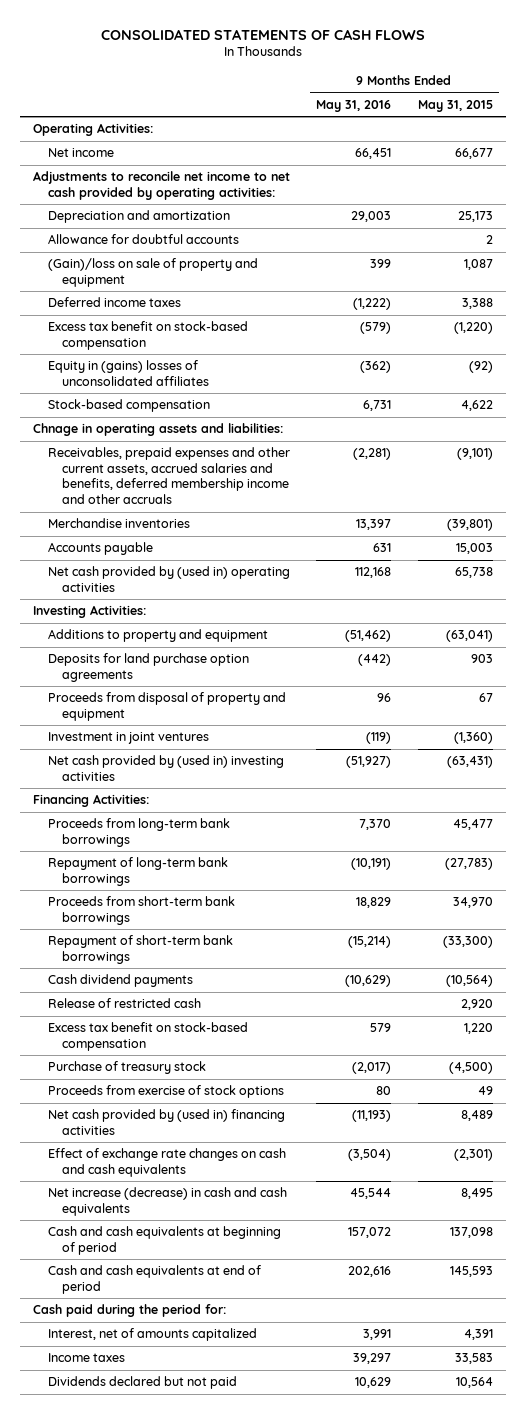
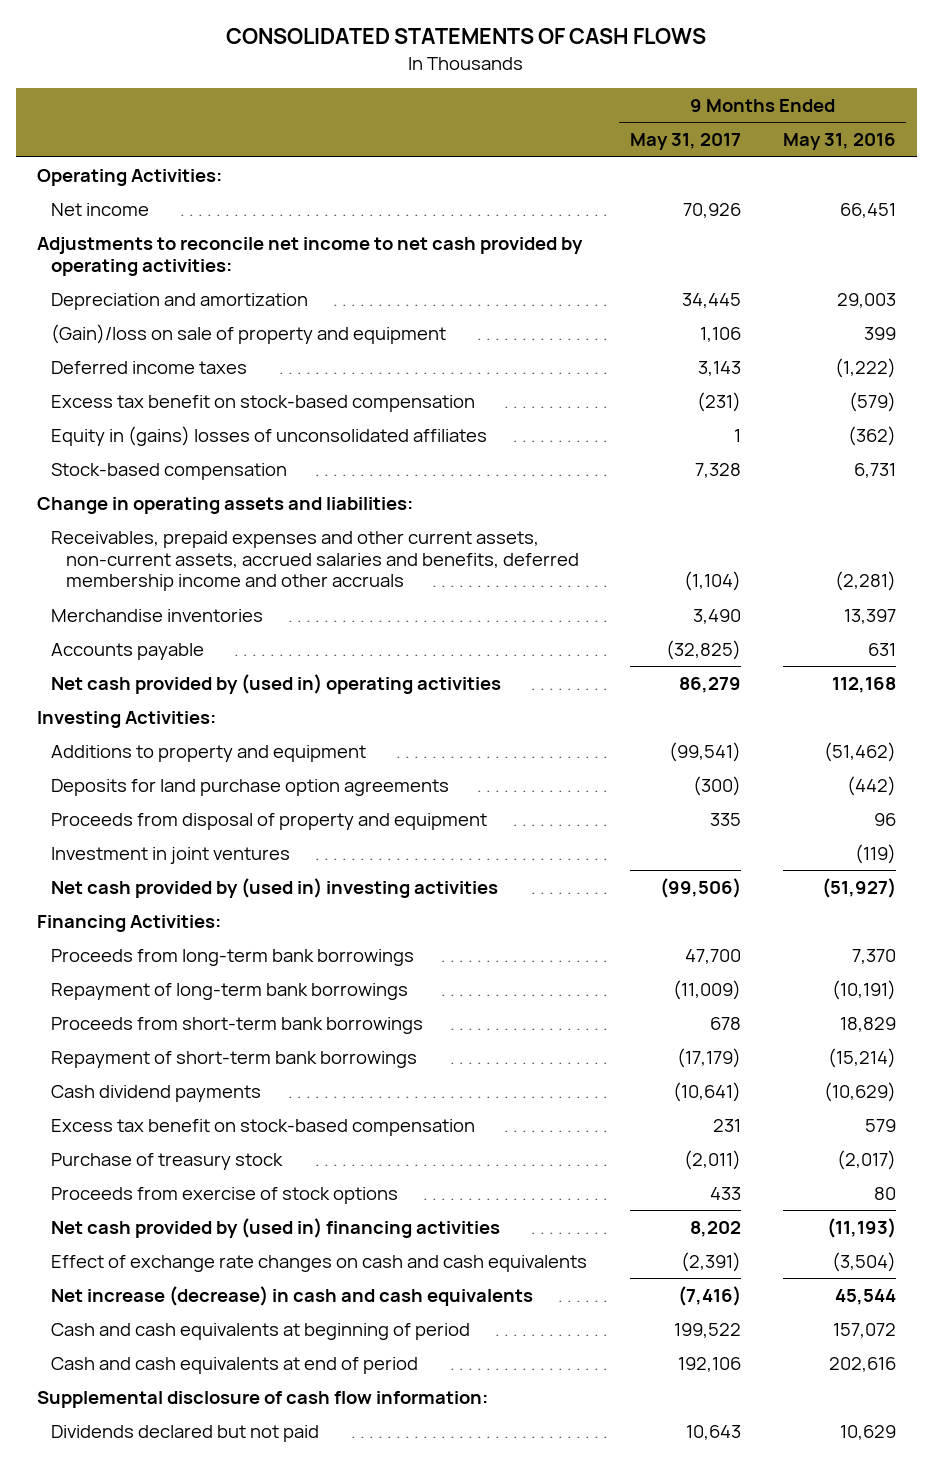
- | 9 Months Ended May 31, 2016 | 9 Months Ended May 31, 2015
+ | 9 Months Ended May 31, 2017 | 9 Months Ended May 31, 2016
- Allowance for doubtful accounts | | 2
- Chnage in operating assets and liabilities:
- Receivables, prepaid expenses and other current assets, accrued salaries and benefits, deferred membership income and other accruals | (2,281) | (9,101)
+ Change in operating assets and liabilities:
+ Receivables, prepaid expenses and other current assets, non-current assets, accrued salaries and benefits, deferred membership income and other accruals | (1,104) | (2,281)
- Release of restricted cash | | 2,920
- Cash paid during the period for:
- Interest, net of amounts capitalized | 3,991 | 4,391
- Income taxes | 39,297 | 33,583
+ Supplemental disclosure of cash flow information:

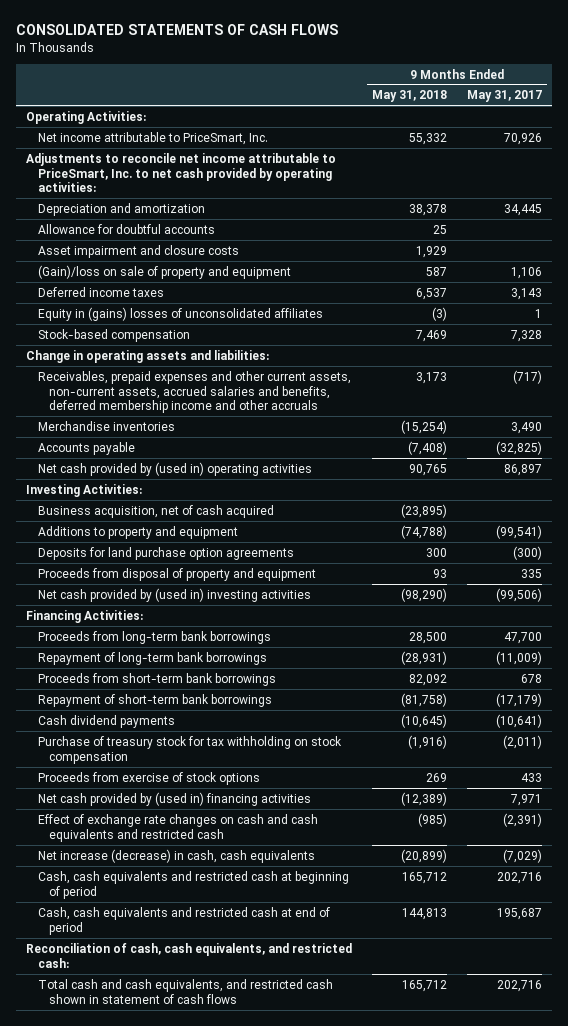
- | 9 Months Ended May 31, 2017 | 9 Months Ended May 31, 2016
+ | 9 Months Ended May 31, 2018 | 9 Months Ended May 31, 2017
- Net income | 70,926 | 66,451
- Adjustments to reconcile net income to net cash provided by operating activities:
+ Net income attributable to PriceSmart, Inc. | 55,332 | 70,926
+ Adjustments to reconcile net income attributable to PriceSmart, Inc. to net cash provided by operating activities:
+ Allowance for doubtful accounts | 25 |
+ Asset impairment and closure costs | 1,929 |
- Excess tax benefit on stock-based compensation | (231) | (579)
- Receivables, prepaid expenses and other current assets, non-current assets, accrued salaries and benefits, deferred membership income and other accruals | (1,104) | (2,281)
+ Receivables, prepaid expenses and other current assets, non-current assets, accrued salaries and benefits, deferred membership income and other accruals | 3,173 | (717)
- Net cash provided by (used in) operating activities | 86,279 | 112,168
+ Net cash provided by (used in) operating activities | 90,765 | 86,897
+ Business acquisition, net of cash acquired | (23,895) |
- Investment in joint ventures | | (119)
- Excess tax benefit on stock-based compensation | 231 | 579
- Purchase of treasury stock | (2,011) | (2,017)
+ Purchase of treasury stock for tax withholding on stock compensation | (1,916) | (2,011)
- Net cash provided by (used in) financing activities | 8,202 | (11,193)
- Effect of exchange rate changes on cash and cash equivalents | (2,391) | (3,504)
- Net increase (decrease) in cash and cash equivalents | (7,416) | 45,544
- Cash and cash equivalents at beginning of period | 199,522 | 157,072
- Cash and cash equivalents at end of period | 192,106 | 202,616
- Supplemental disclosure of cash flow information:
- Dividends declared but not paid | 10,643 | 10,629
+ Net cash provided by (used in) financing activities | (12,389) | 7,971
+ Effect of exchange rate changes on cash and cash equivalents and restricted cash | (985) | (2,391)
+ Net increase (decrease) in cash, cash equivalents | (20,899) | (7,029)
+ Cash, cash equivalents and restricted cash at beginning of period | 165,712 | 202,716
+ Cash, cash equivalents and restricted cash at end of period | 144,813 | 195,687
+ Reconciliation of cash, cash equivalents, and restricted cash:
+ Total cash and cash equivalents, and restricted cash shown in statement of cash flows | 165,712 | 202,716

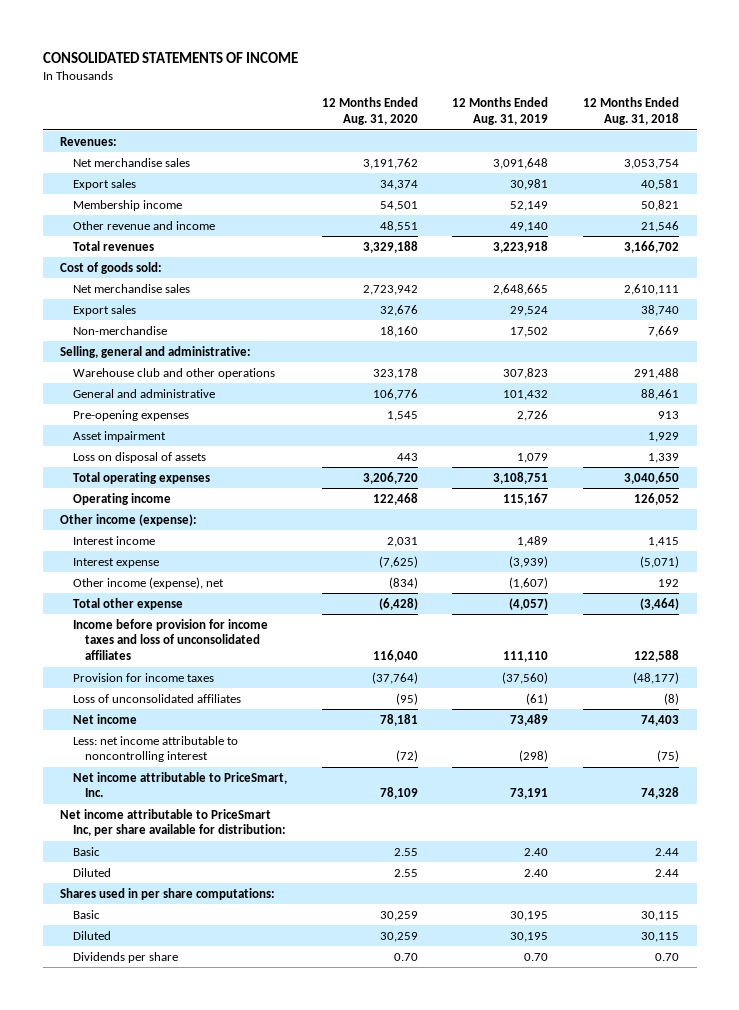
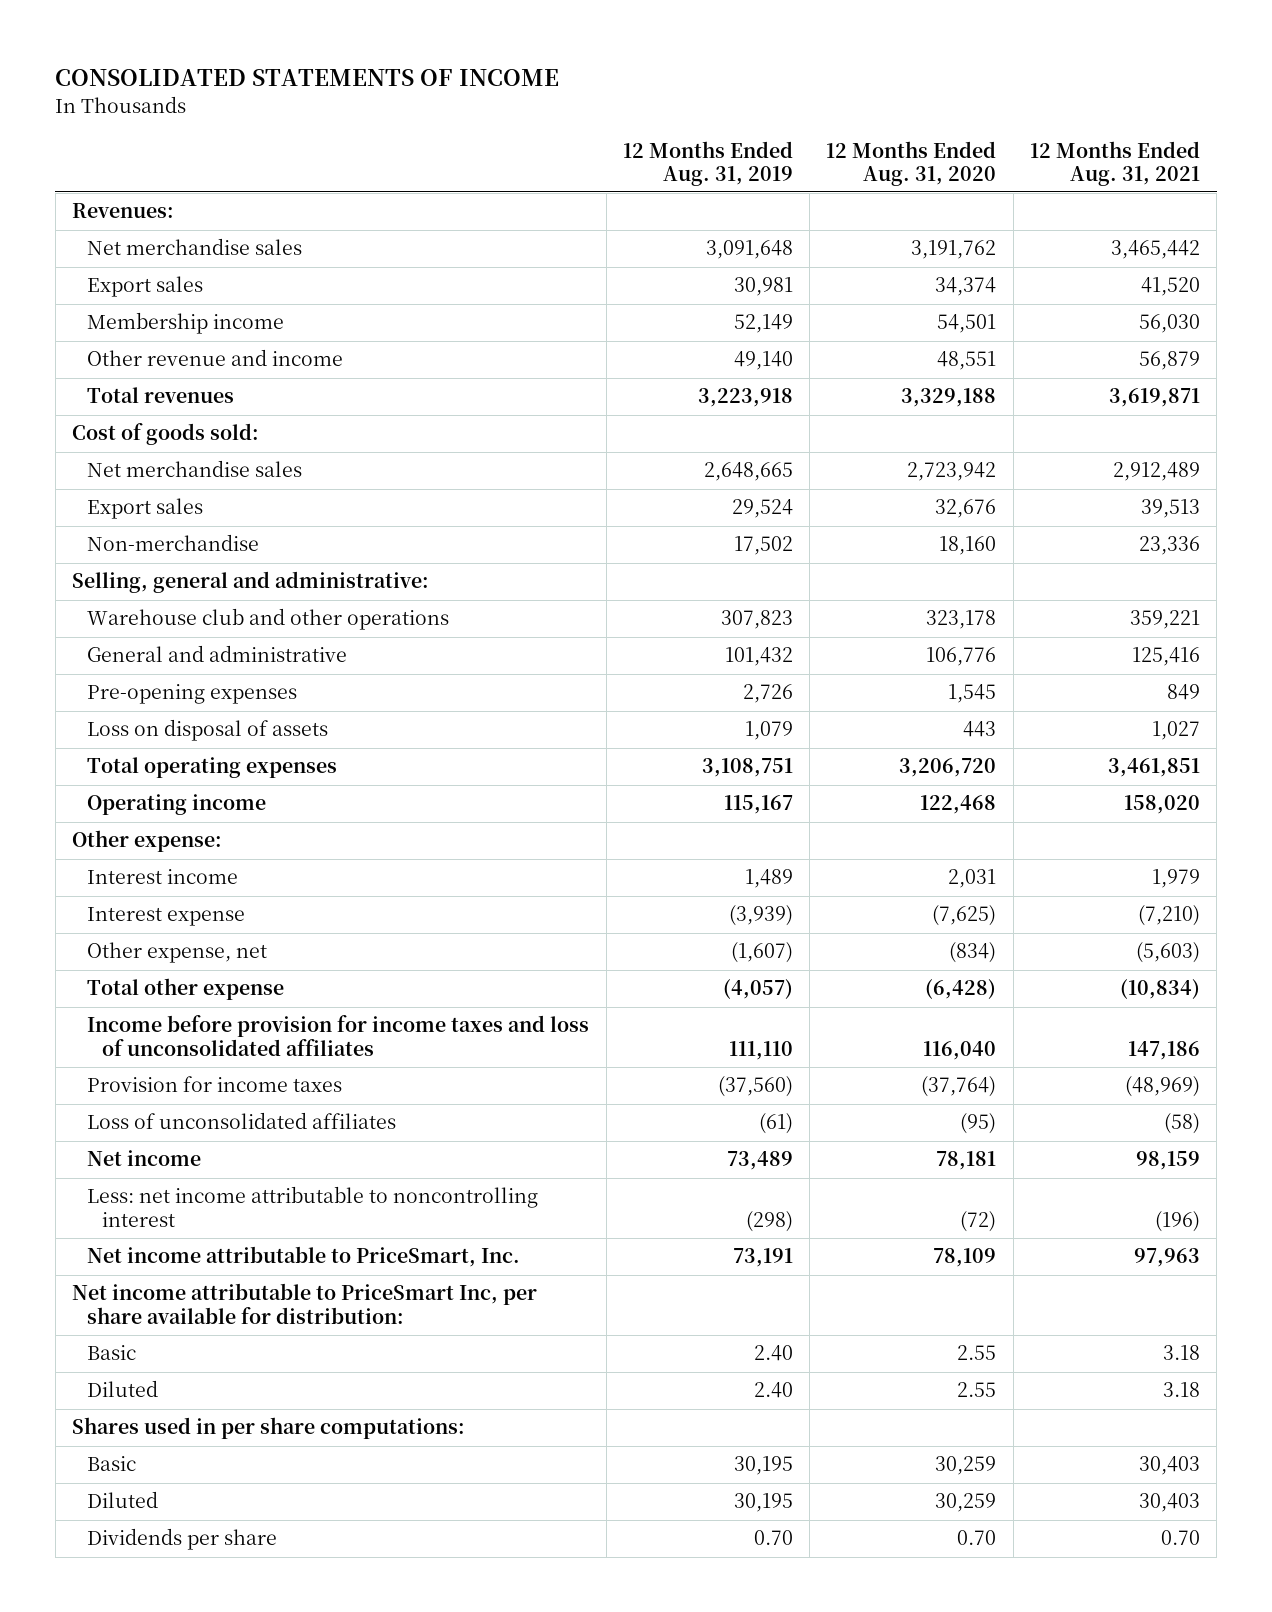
- | 12 Months Ended Aug. 31, 2020 | 12 Months Ended Aug. 31, 2019 | 12 Months Ended Aug. 31, 2018
+ | 12 Months Ended Aug. 31, 2019 | 12 Months Ended Aug. 31, 2020 | 12 Months Ended Aug. 31, 2021
- Asset impairment | | | 1,929
- Other income (expense):
+ Other expense:
- Other income (expense), net | (834) | (1,607) | 192
+ Other expense, net | (1,607) | (834) | (5,603)

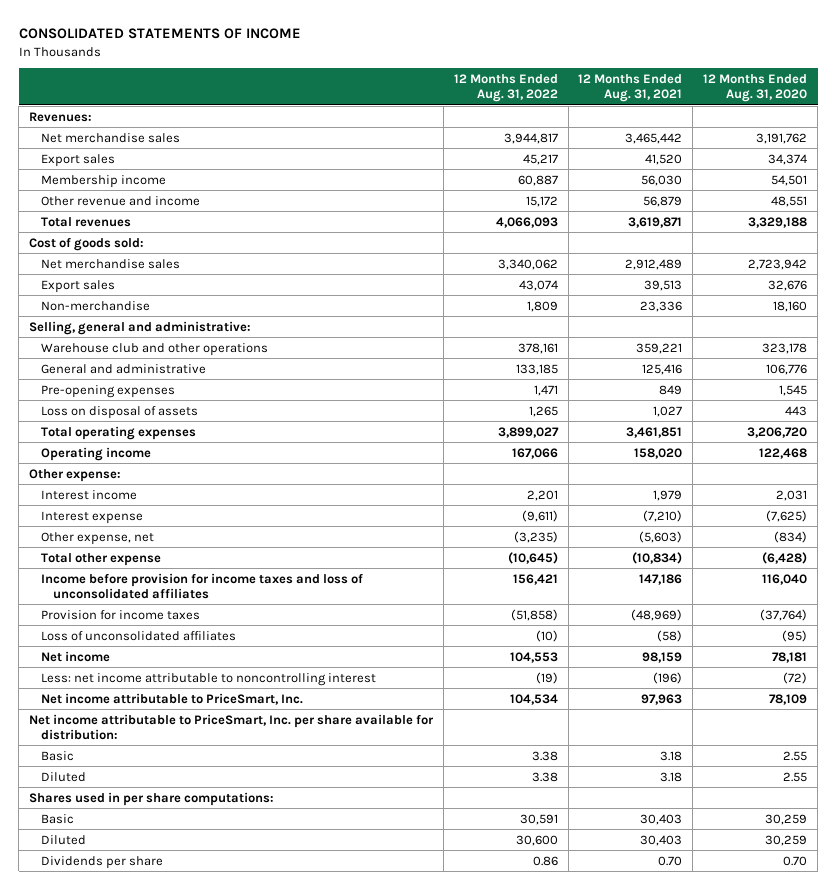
- | 12 Months Ended Aug. 31, 2019 | 12 Months Ended Aug. 31, 2020 | 12 Months Ended Aug. 31, 2021
+ | 12 Months Ended Aug. 31, 2022 | 12 Months Ended Aug. 31, 2021 | 12 Months Ended Aug. 31, 2020
- Net income attributable to PriceSmart Inc, per share available for distribution:
+ Net income attributable to PriceSmart, Inc. per share available for distribution:

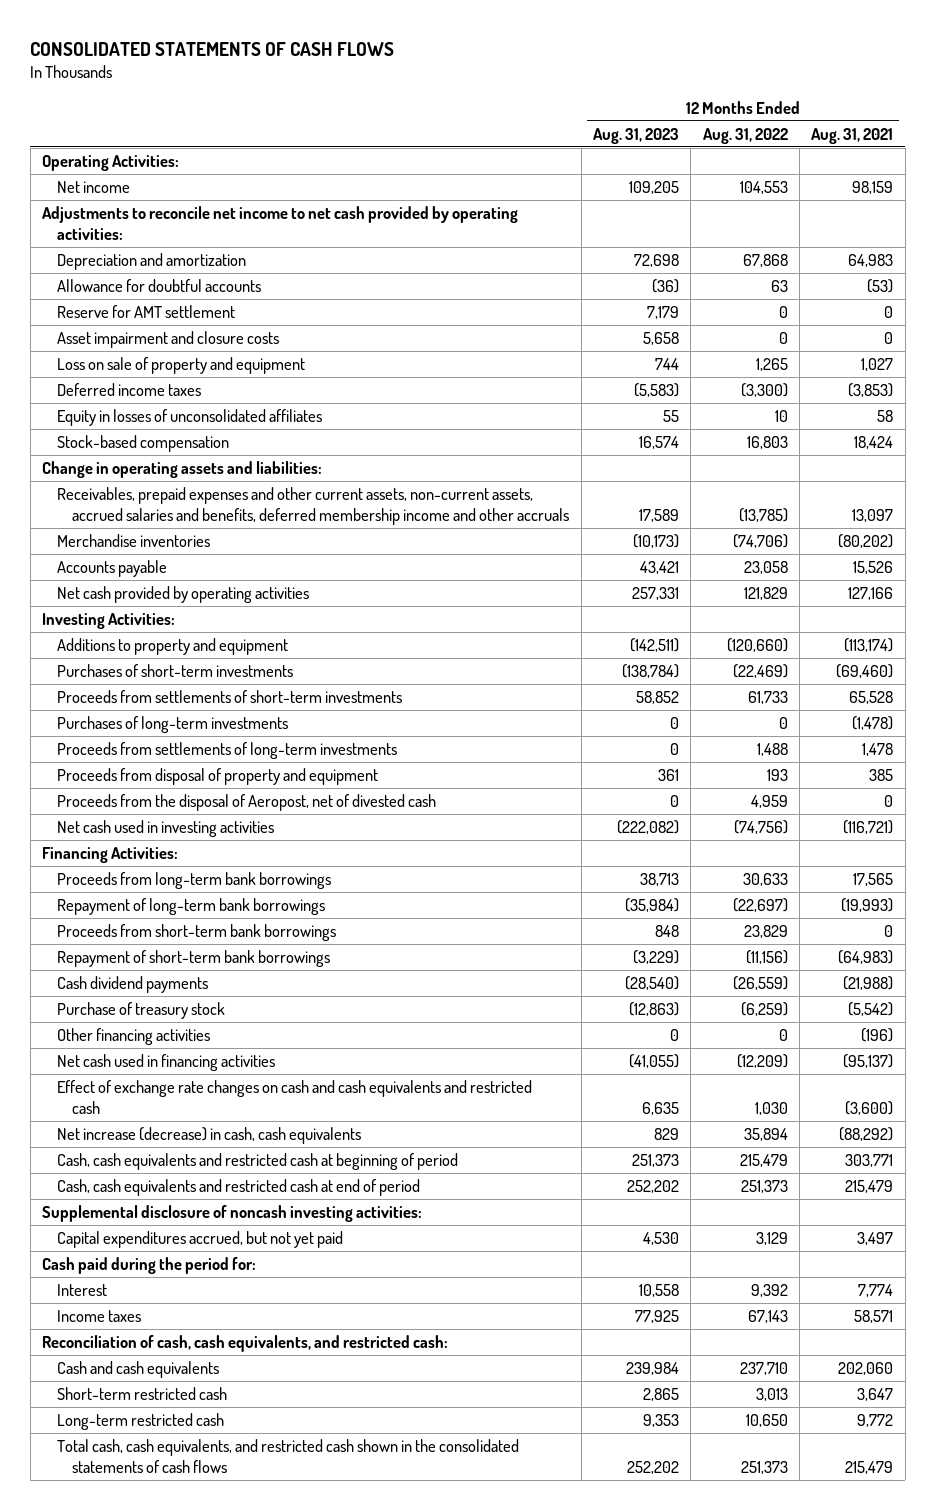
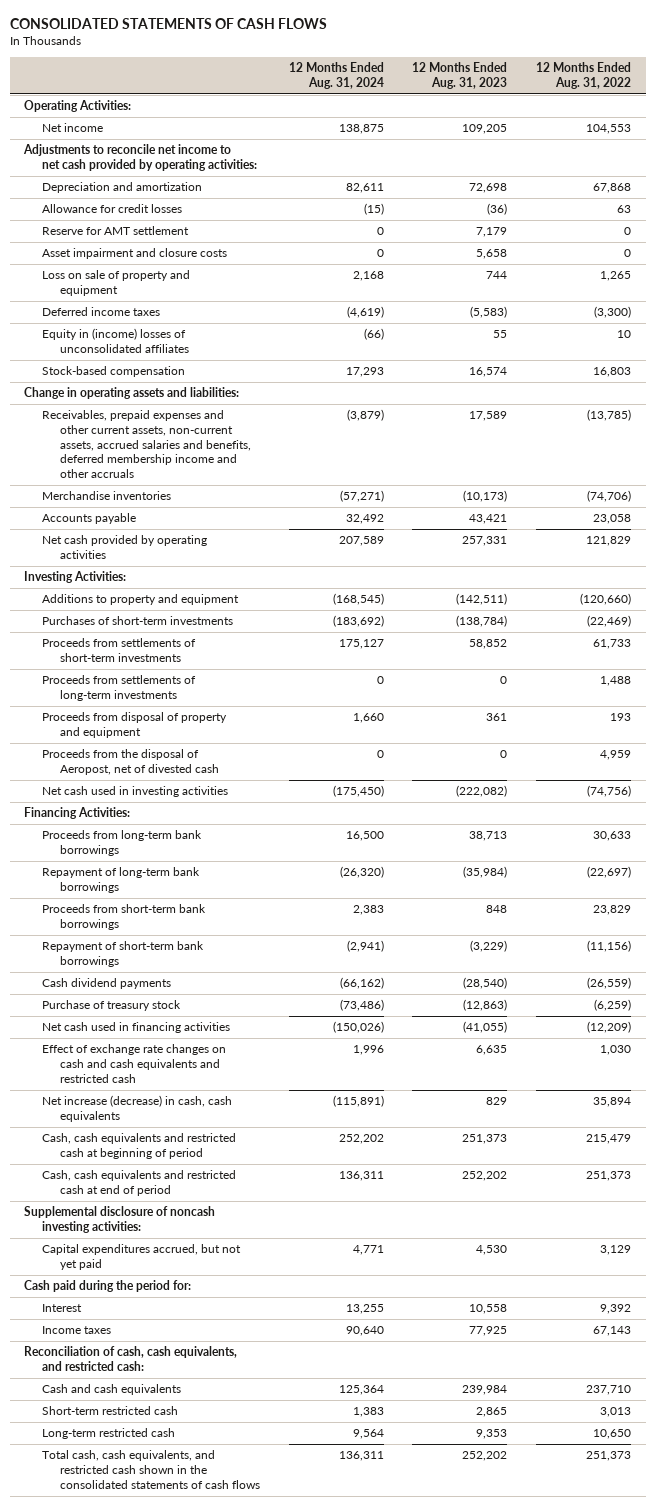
- | 12 Months Ended Aug. 31, 2023 | 12 Months Ended Aug. 31, 2022 | 12 Months Ended Aug. 31, 2021
+ | 12 Months Ended Aug. 31, 2024 | 12 Months Ended Aug. 31, 2023 | 12 Months Ended Aug. 31, 2022
- Allowance for doubtful accounts | (36) | 63 | (53)
+ Allowance for credit losses | (15) | (36) | 63
- Equity in losses of unconsolidated affiliates | 55 | 10 | 58
+ Equity in (income) losses of unconsolidated affiliates | (66) | 55 | 10
- Purchases of long-term investments | 0 | 0 | (1,478)
- Other financing activities | 0 | 0 | (196)

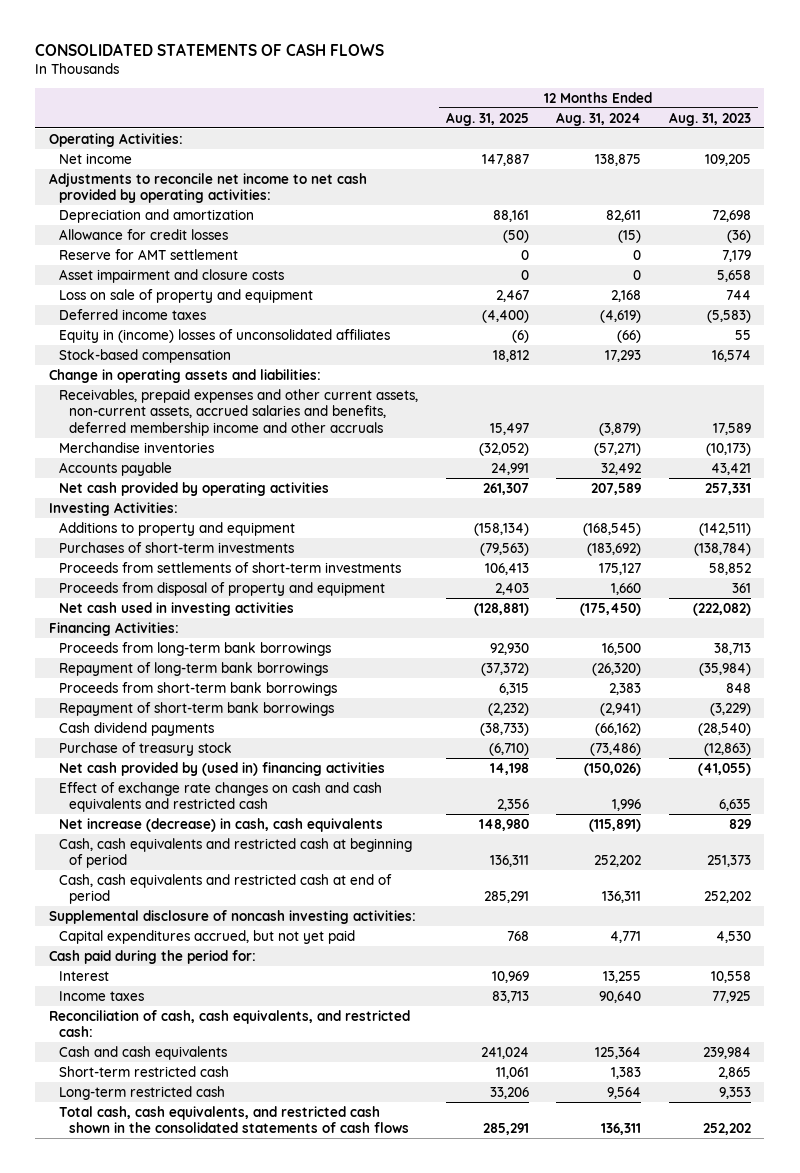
- | 12 Months Ended Aug. 31, 2024 | 12 Months Ended Aug. 31, 2023 | 12 Months Ended Aug. 31, 2022
+ | 12 Months Ended Aug. 31, 2025 | 12 Months Ended Aug. 31, 2024 | 12 Months Ended Aug. 31, 2023
- Proceeds from settlements of long-term investments | 0 | 0 | 1,488
- Proceeds from the disposal of Aeropost, net of divested cash | 0 | 0 | 4,959
- Net cash used in financing activities | (150,026) | (41,055) | (12,209)
+ Net cash provided by (used in) financing activities | 14,198 | (150,026) | (41,055)

